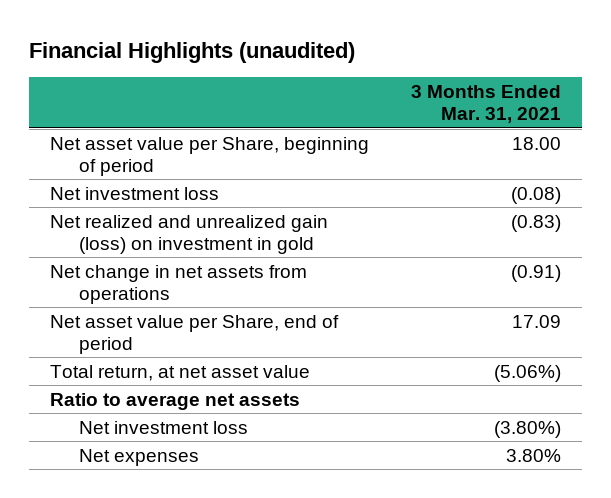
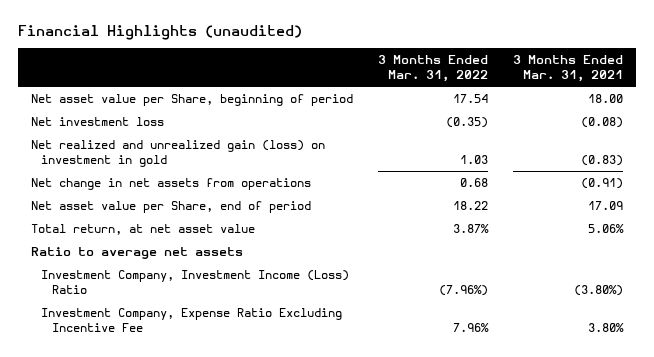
- | 3 Months Ended Mar. 31, 2021
+ | 3 Months Ended Mar. 31, 2022 | 3 Months Ended Mar. 31, 2021
- Total return, at net asset value | (5.06%)
+ Total return, at net asset value | 3.87% | 5.06%
- Net investment loss | (3.80%)
- Net expenses | 3.80%
+ Investment Company, Investment Income (Loss) Ratio | (7.96%) | (3.80%)
+ Investment Company, Expense Ratio Excluding Incentive Fee | 7.96% | 3.80%

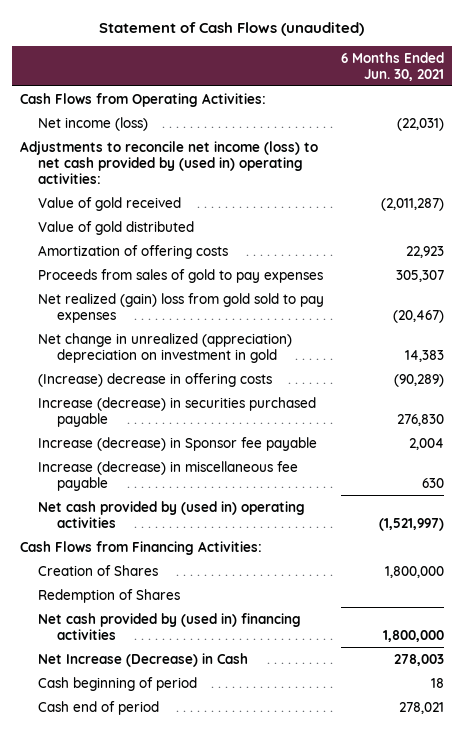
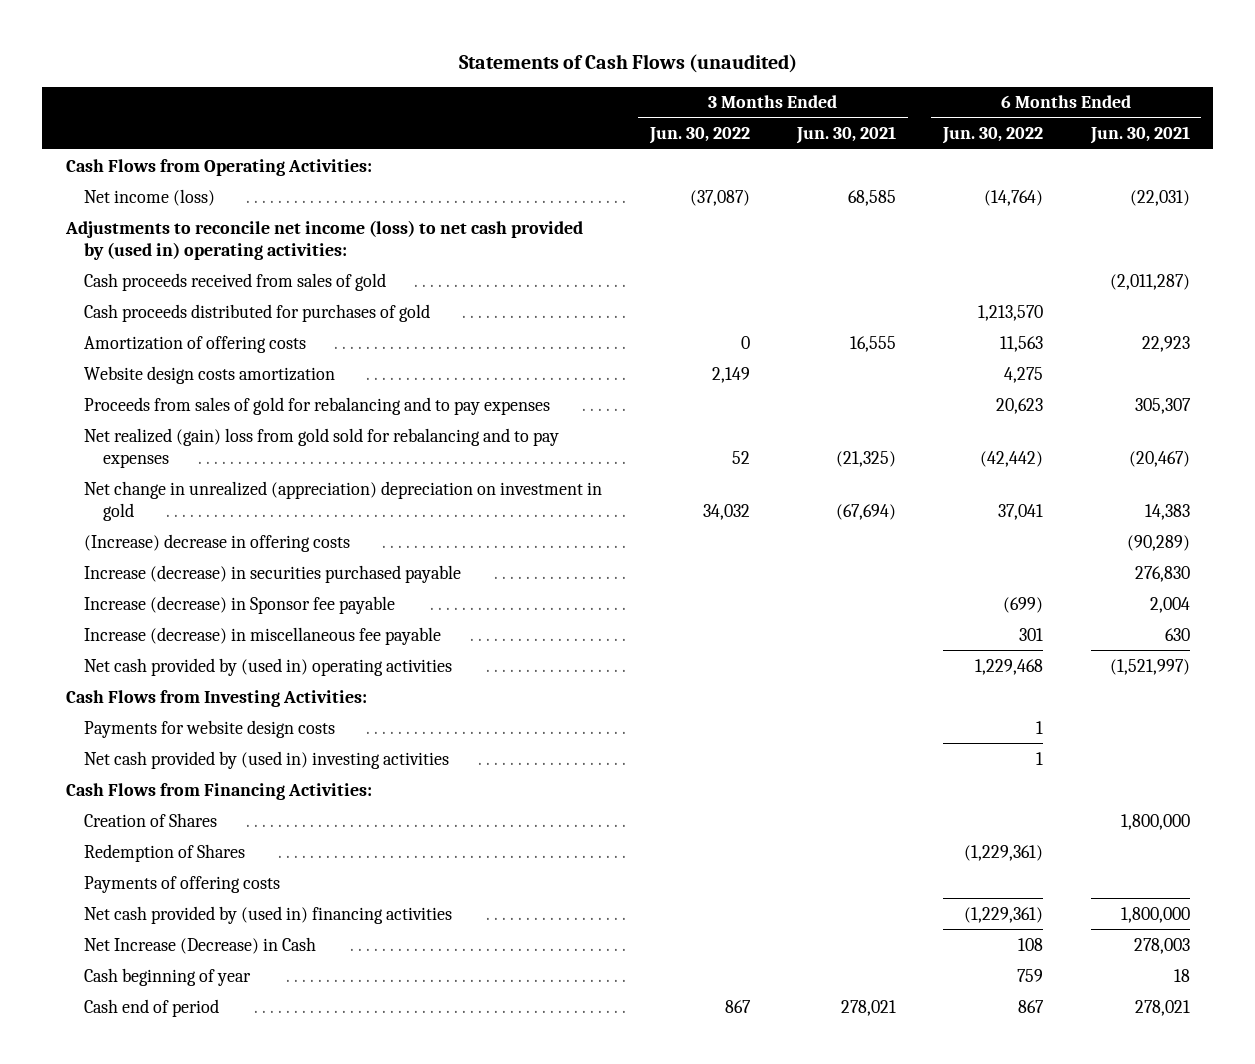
- Statement of Cash Flows (unaudited)
+ Statements of Cash Flows (unaudited)
- | 6 Months Ended Jun. 30, 2021
+ | 3 Months Ended Jun. 30, 2022 | 3 Months Ended Jun. 30, 2021 | 6 Months Ended Jun. 30, 2022 | 6 Months Ended Jun. 30, 2021
- Value of gold received | (2,011,287)
- Value of gold distributed
+ Cash proceeds received from sales of gold | | | | (2,011,287)
+ Cash proceeds distributed for purchases of gold | | | 1,213,570 |
- Proceeds from sales of gold to pay expenses | 305,307
- Net realized (gain) loss from gold sold to pay expenses | (20,467)
+ Website design costs amortization | 2,149 | | 4,275 |
+ Proceeds from sales of gold for rebalancing and to pay expenses | | | 20,623 | 305,307
+ Net realized (gain) loss from gold sold for rebalancing and to pay expenses | 52 | (21,325) | (42,442) | (20,467)
+ Cash Flows from Investing Activities:
+ Payments for website design costs | | | 1 |
+ Net cash provided by (used in) investing activities | | | 1 |
+ Payments of offering costs
- Cash beginning of period | 18
+ Cash beginning of year | | | 759 | 18

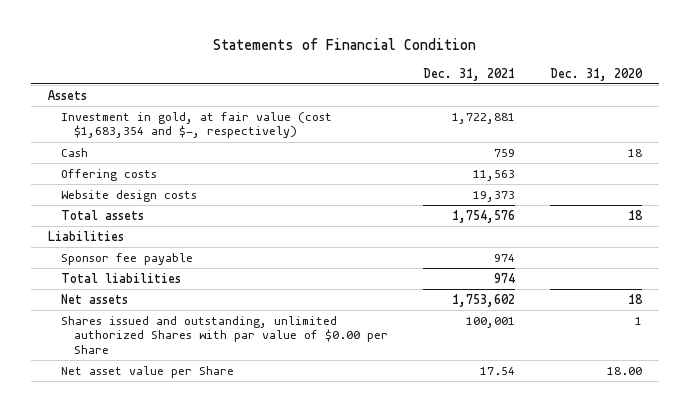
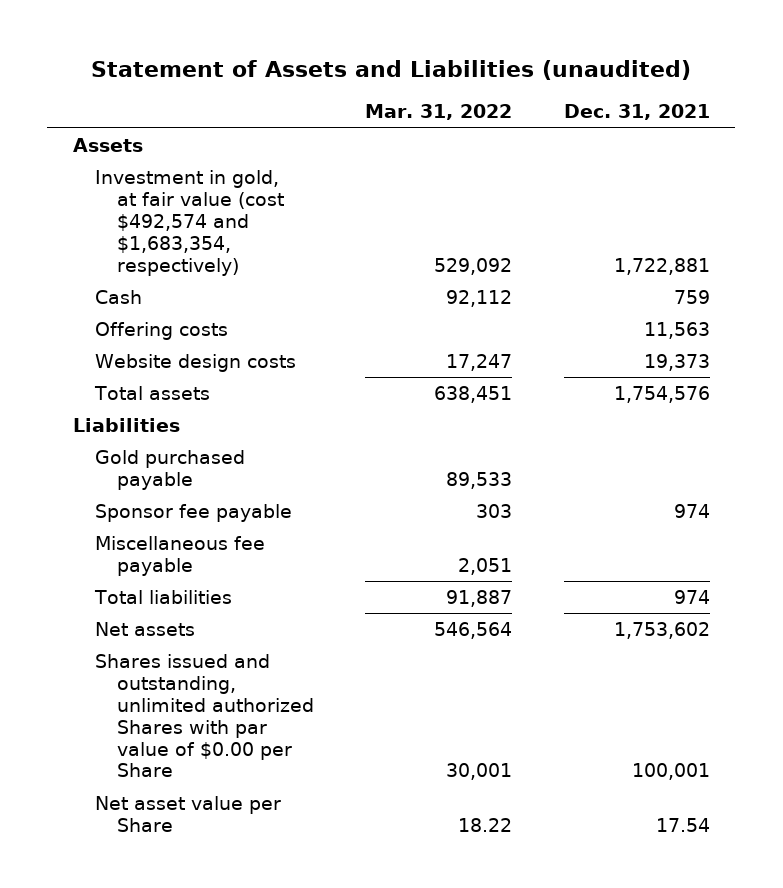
- Statements of Financial Condition
+ Statement of Assets and Liabilities (unaudited)
- | Dec. 31, 2021 | Dec. 31, 2020
+ | Mar. 31, 2022 | Dec. 31, 2021
- Investment in gold, at fair value (cost $1,683,354 and $-, respectively) | 1,722,881 |
+ Investment in gold, at fair value (cost $492,574 and $1,683,354, respectively) | 529,092 | 1,722,881
+ Gold purchased payable | 89,533 |
+ Miscellaneous fee payable | 2,051 |

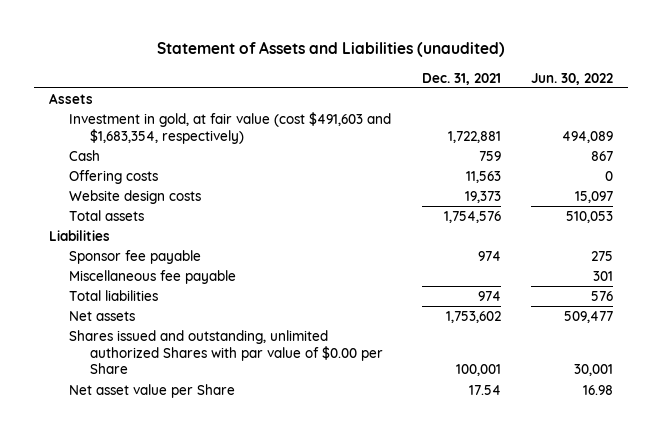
- | Mar. 31, 2022 | Dec. 31, 2021
+ | Dec. 31, 2021 | Jun. 30, 2022
- Investment in gold, at fair value (cost $492,574 and $1,683,354, respectively) | 529,092 | 1,722,881
+ Investment in gold, at fair value (cost $491,603 and $1,683,354, respectively) | 1,722,881 | 494,089
- Gold purchased payable | 89,533 |

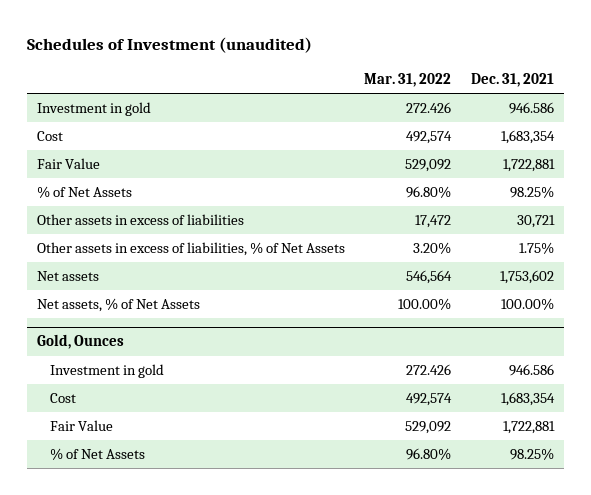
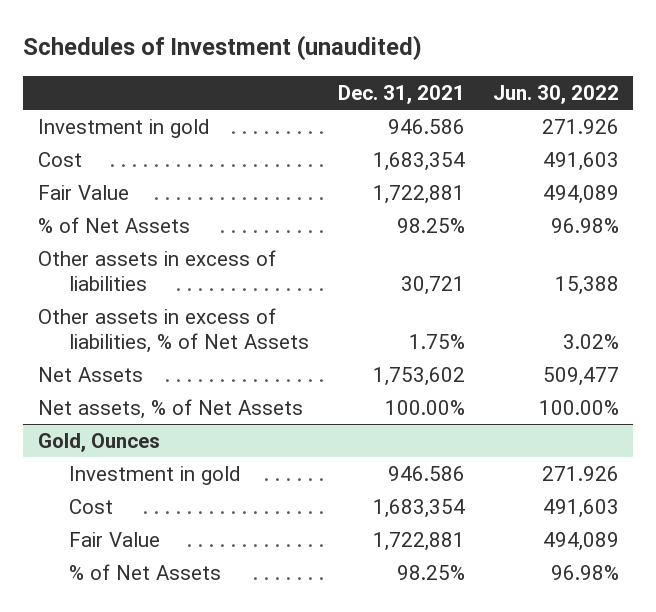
- | Mar. 31, 2022 | Dec. 31, 2021
+ | Dec. 31, 2021 | Jun. 30, 2022
- Net assets | 546,564 | 1,753,602
+ Net Assets | 1,753,602 | 509,477

